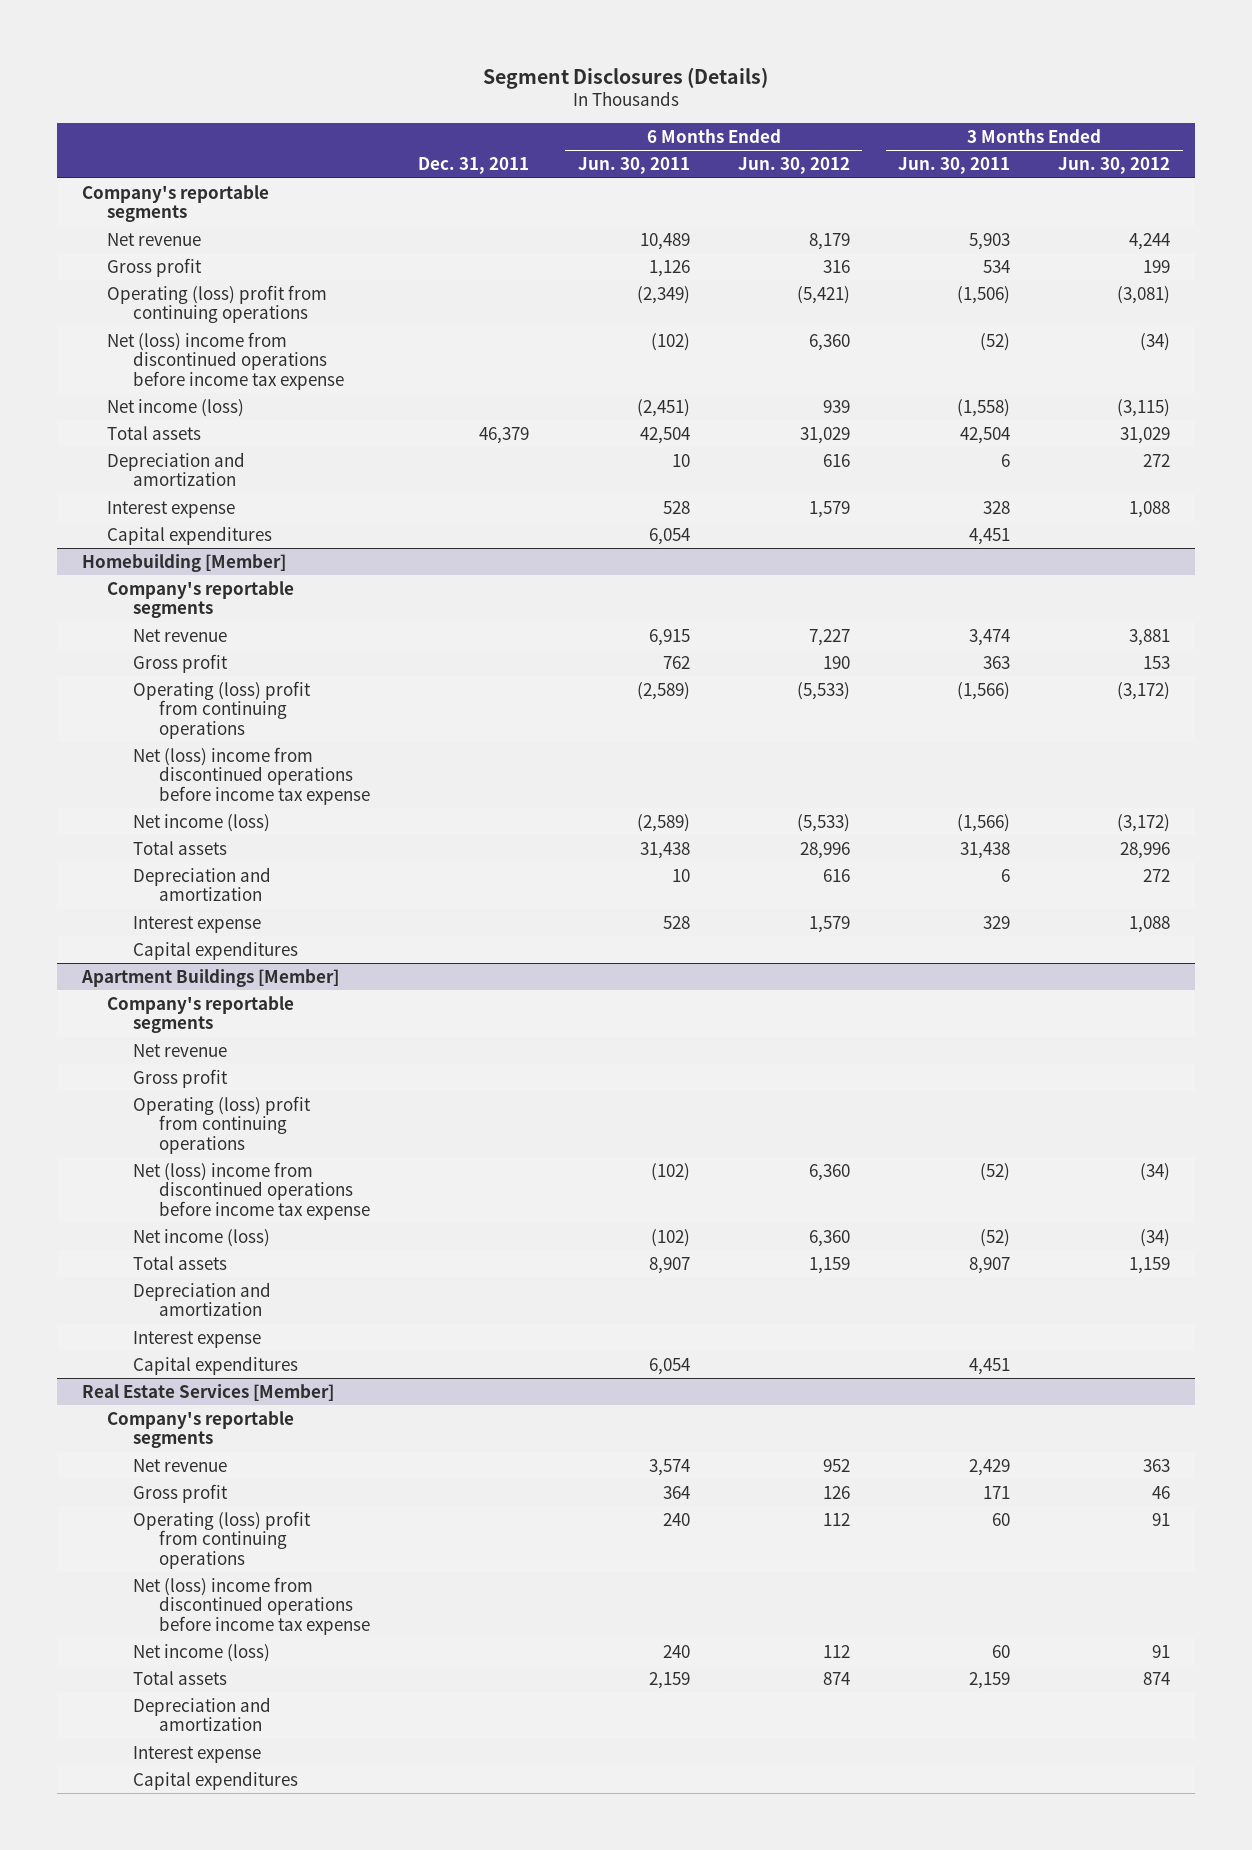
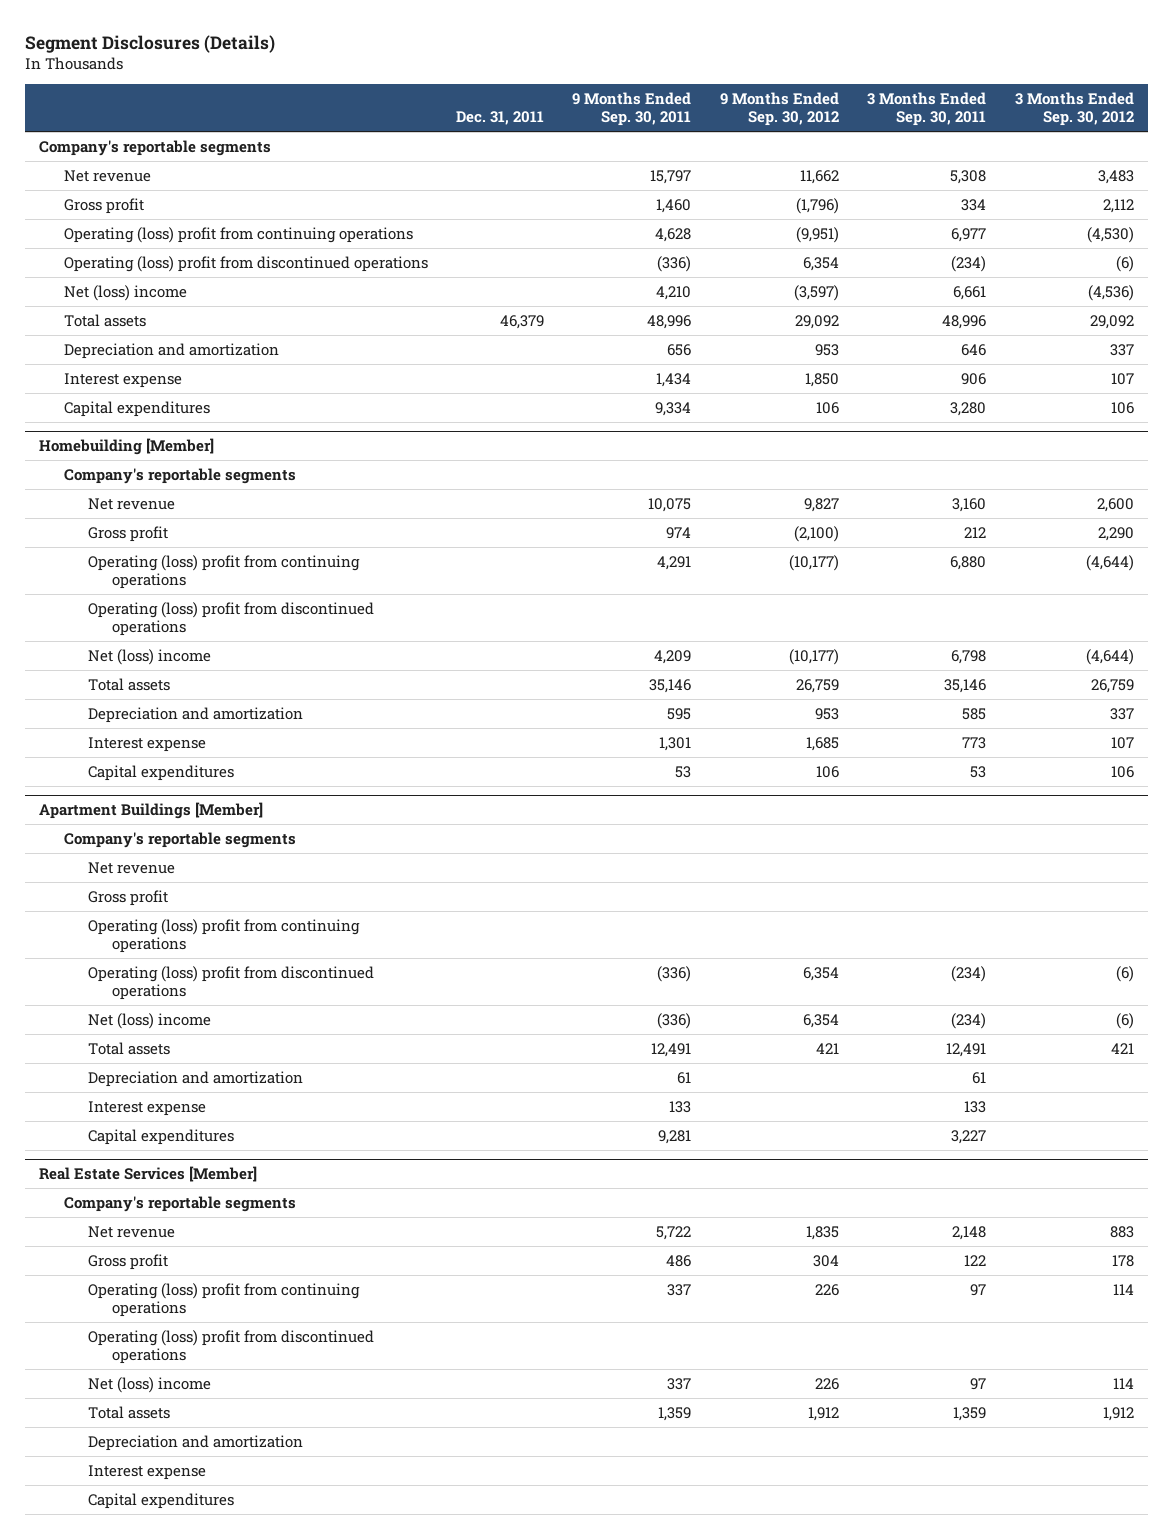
- | Dec. 31, 2011 | 6 Months Ended Jun. 30, 2011 | 6 Months Ended Jun. 30, 2012 | 3 Months Ended Jun. 30, 2011 | 3 Months Ended Jun. 30, 2012
+ | Dec. 31, 2011 | 9 Months Ended Sep. 30, 2011 | 9 Months Ended Sep. 30, 2012 | 3 Months Ended Sep. 30, 2011 | 3 Months Ended Sep. 30, 2012
- Net (loss) income from discontinued operations before income tax expense | | (102) | 6,360 | (52) | (34)
- Net income (loss) | | (2,451) | 939 | (1,558) | (3,115)
+ Operating (loss) profit from discontinued operations | | (336) | 6,354 | (234) | (6)
+ Net (loss) income | | 4,210 | (3,597) | 6,661 | (4,536)
@ Homebuilding [Member]
- Net (loss) income from discontinued operations before income tax expense
- Net income (loss) | | (2,589) | (5,533) | (1,566) | (3,172)
+ Operating (loss) profit from discontinued operations
+ Net (loss) income | | 4,209 | (10,177) | 6,798 | (4,644)
@ Apartment Buildings [Member]
- Net (loss) income from discontinued operations before income tax expense | | (102) | 6,360 | (52) | (34)
- Net income (loss) | | (102) | 6,360 | (52) | (34)
+ Operating (loss) profit from discontinued operations | | (336) | 6,354 | (234) | (6)
+ Net (loss) income | | (336) | 6,354 | (234) | (6)
@ Real Estate Services [Member]
- Net (loss) income from discontinued operations before income tax expense
- Net income (loss) | | 240 | 112 | 60 | 91
+ Operating (loss) profit from discontinued operations
+ Net (loss) income | | 337 | 226 | 97 | 114

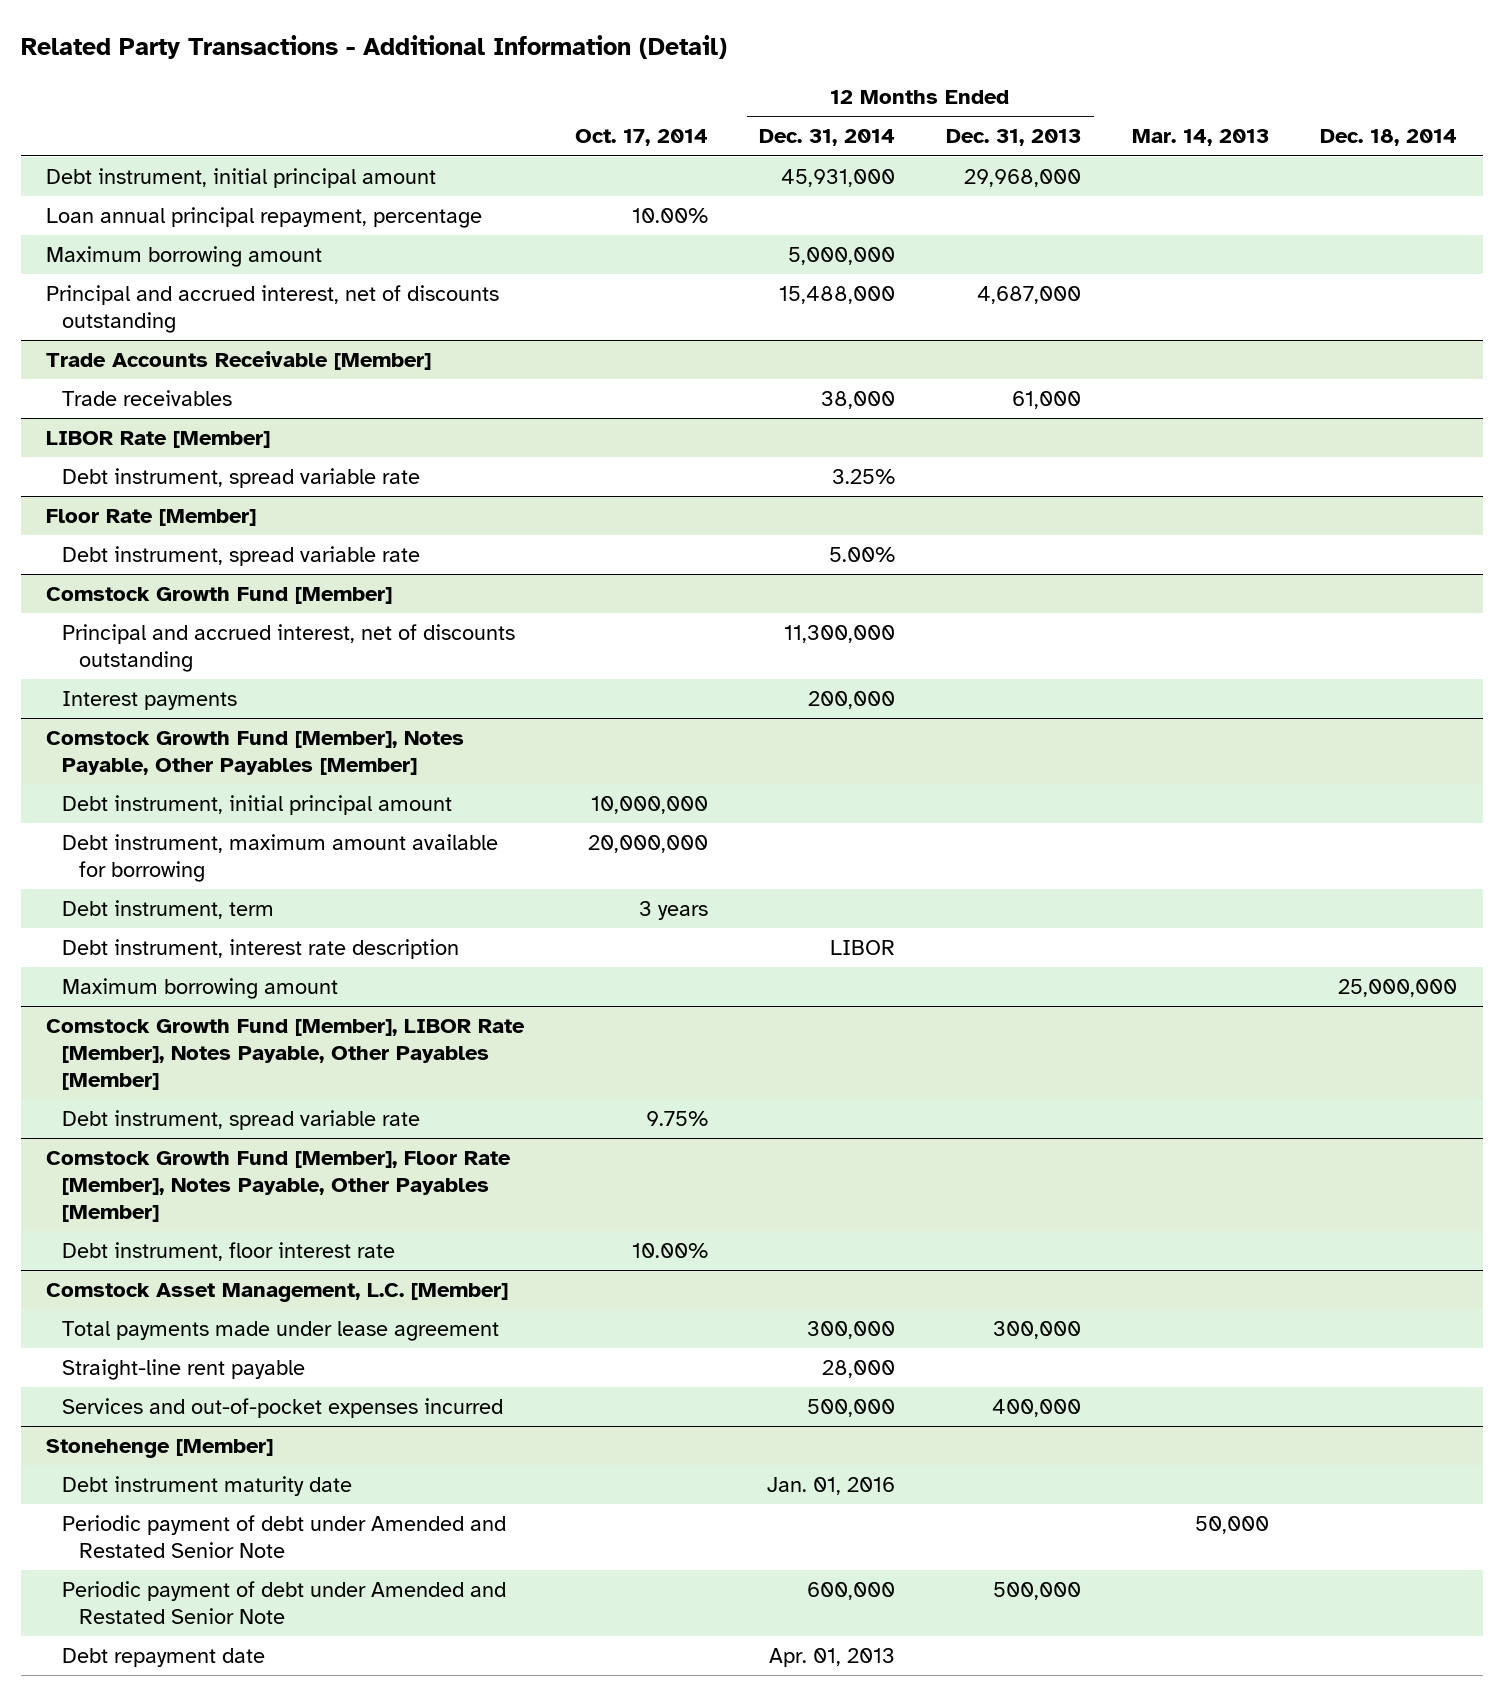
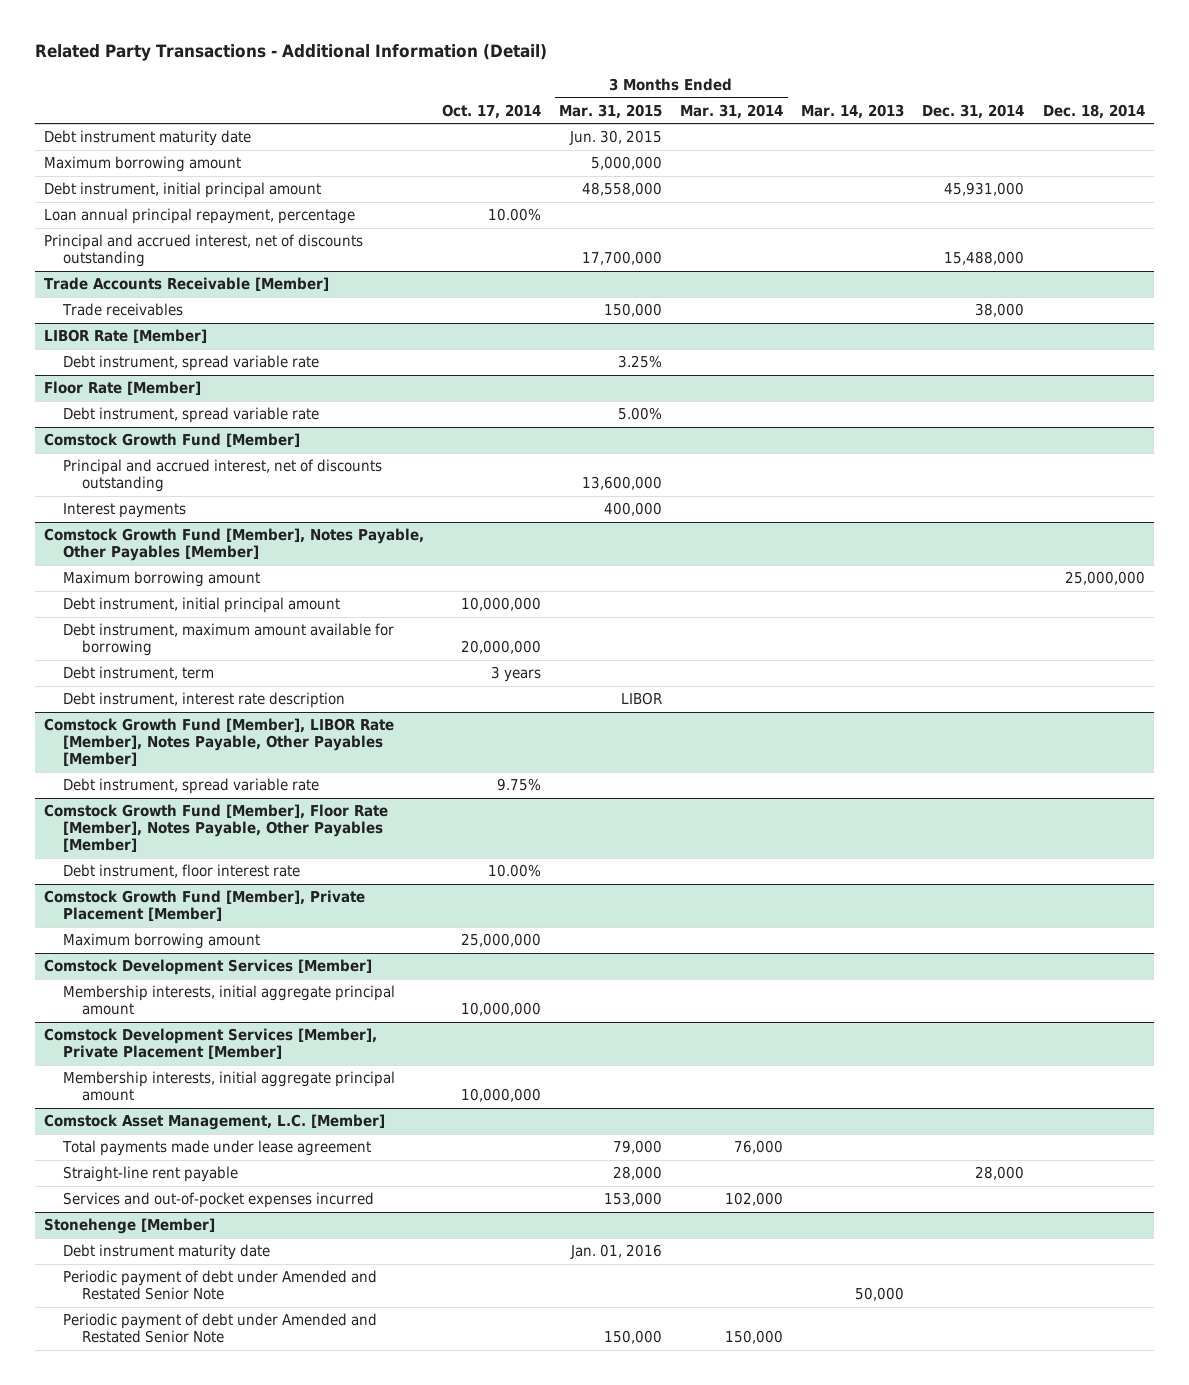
- | Oct. 17, 2014 | 12 Months Ended Dec. 31, 2014 | 12 Months Ended Dec. 31, 2013 | Mar. 14, 2013 | Dec. 18, 2014
+ | Oct. 17, 2014 | 3 Months Ended Mar. 31, 2015 | 3 Months Ended Mar. 31, 2014 | Mar. 14, 2013 | Dec. 31, 2014 | Dec. 18, 2014
+ Debt instrument maturity date | | Jun. 30, 2015 | | | |
moved up: Maximum borrowing amount | | 5,000,000 | | | |
@ Comstock Growth Fund [Member], Notes Payable, Other Payables [Member]
moved up: Maximum borrowing amount | | | | | | 25,000,000
+ Comstock Growth Fund [Member], Private Placement [Member]
+ Maximum borrowing amount | 25,000,000 | | | | |
+ Comstock Development Services [Member]
+ Membership interests, initial aggregate principal amount | 10,000,000 | | | | |
+ Comstock Development Services [Member], Private Placement [Member]
+ Membership interests, initial aggregate principal amount | 10,000,000 | | | | |
@ Stonehenge [Member]
- Debt repayment date | | Apr. 01, 2013 | | |

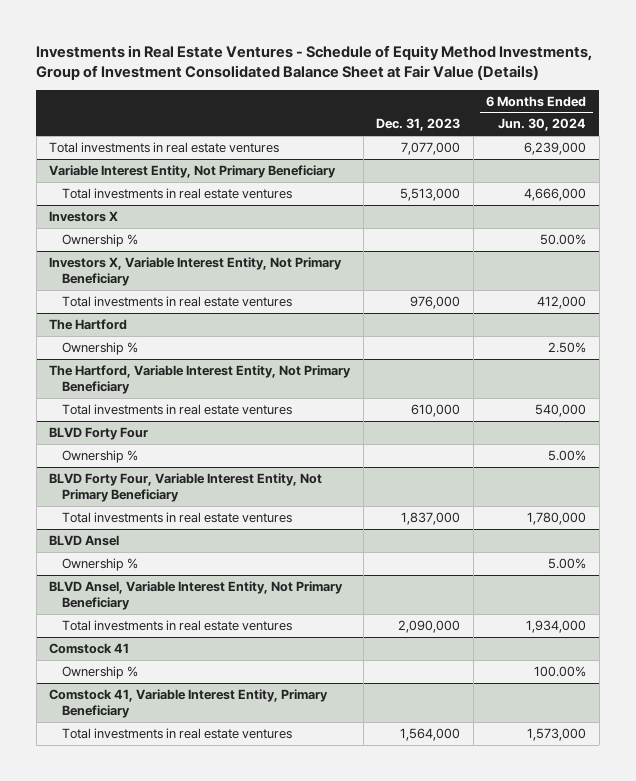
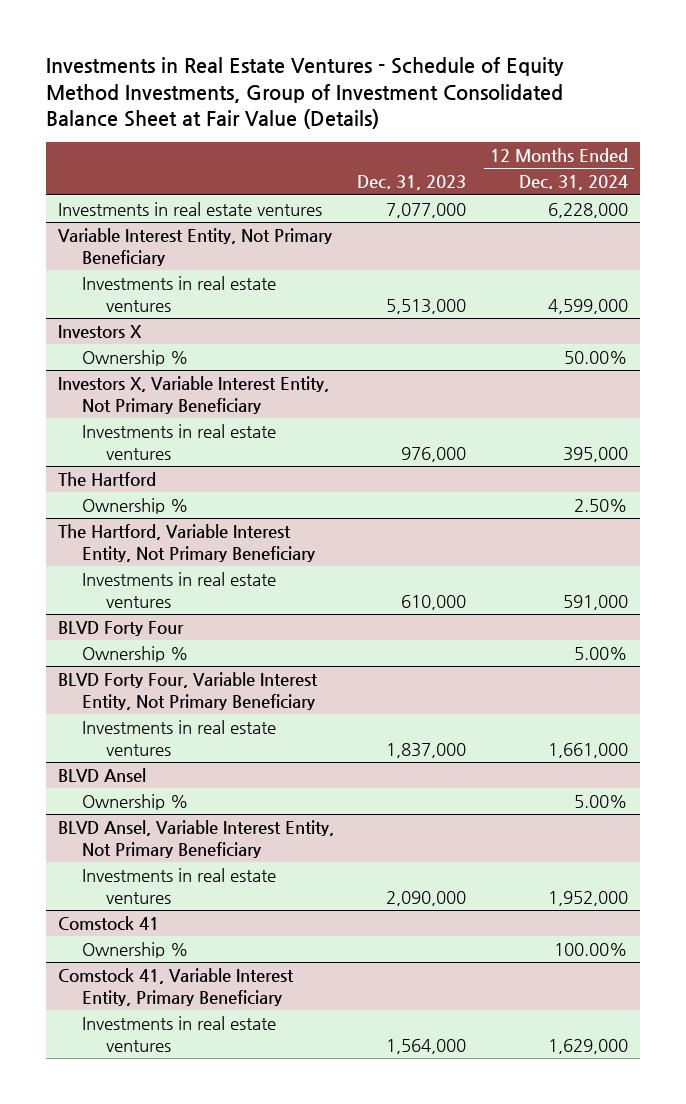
- | Dec. 31, 2023 | 6 Months Ended Jun. 30, 2024
+ | Dec. 31, 2023 | 12 Months Ended Dec. 31, 2024
- Total investments in real estate ventures | 7,077,000 | 6,239,000
+ Investments in real estate ventures | 7,077,000 | 6,228,000
@ Variable Interest Entity, Not Primary Beneficiary
- Total investments in real estate ventures | 5,513,000 | 4,666,000
+ Investments in real estate ventures | 5,513,000 | 4,599,000
@ Investors X, Variable Interest Entity, Not Primary Beneficiary
- Total investments in real estate ventures | 976,000 | 412,000
+ Investments in real estate ventures | 976,000 | 395,000
@ The Hartford, Variable Interest Entity, Not Primary Beneficiary
- Total investments in real estate ventures | 610,000 | 540,000
+ Investments in real estate ventures | 610,000 | 591,000
@ BLVD Forty Four, Variable Interest Entity, Not Primary Beneficiary
- Total investments in real estate ventures | 1,837,000 | 1,780,000
+ Investments in real estate ventures | 1,837,000 | 1,661,000
@ BLVD Ansel, Variable Interest Entity, Not Primary Beneficiary
- Total investments in real estate ventures | 2,090,000 | 1,934,000
+ Investments in real estate ventures | 2,090,000 | 1,952,000
@ Comstock 41, Variable Interest Entity, Primary Beneficiary
- Total investments in real estate ventures | 1,564,000 | 1,573,000
+ Investments in real estate ventures | 1,564,000 | 1,629,000

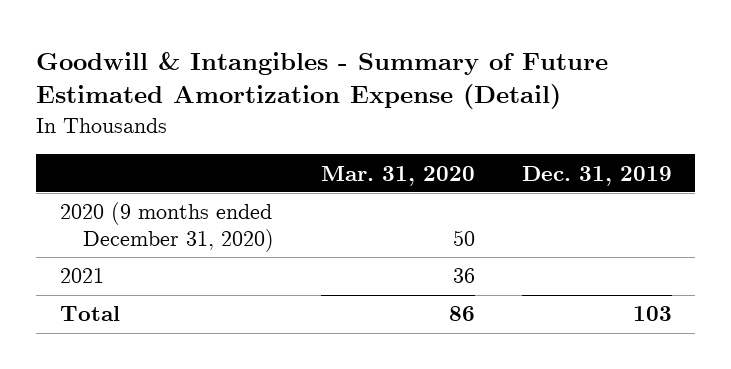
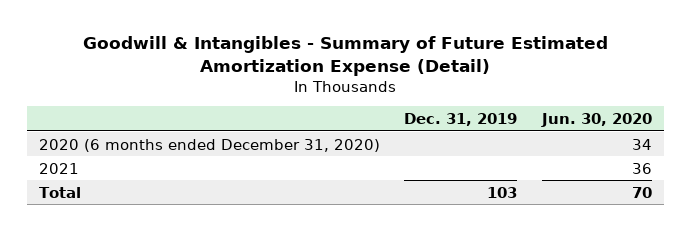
- | Mar. 31, 2020 | Dec. 31, 2019
+ | Dec. 31, 2019 | Jun. 30, 2020
- 2020 (9 months ended December 31, 2020) | 50 |
+ 2020 (6 months ended December 31, 2020) | | 34

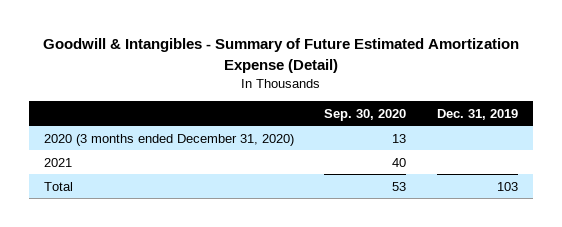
- | Dec. 31, 2019 | Jun. 30, 2020
+ | Sep. 30, 2020 | Dec. 31, 2019
- 2020 (6 months ended December 31, 2020) | | 34
+ 2020 (3 months ended December 31, 2020) | 13 |

